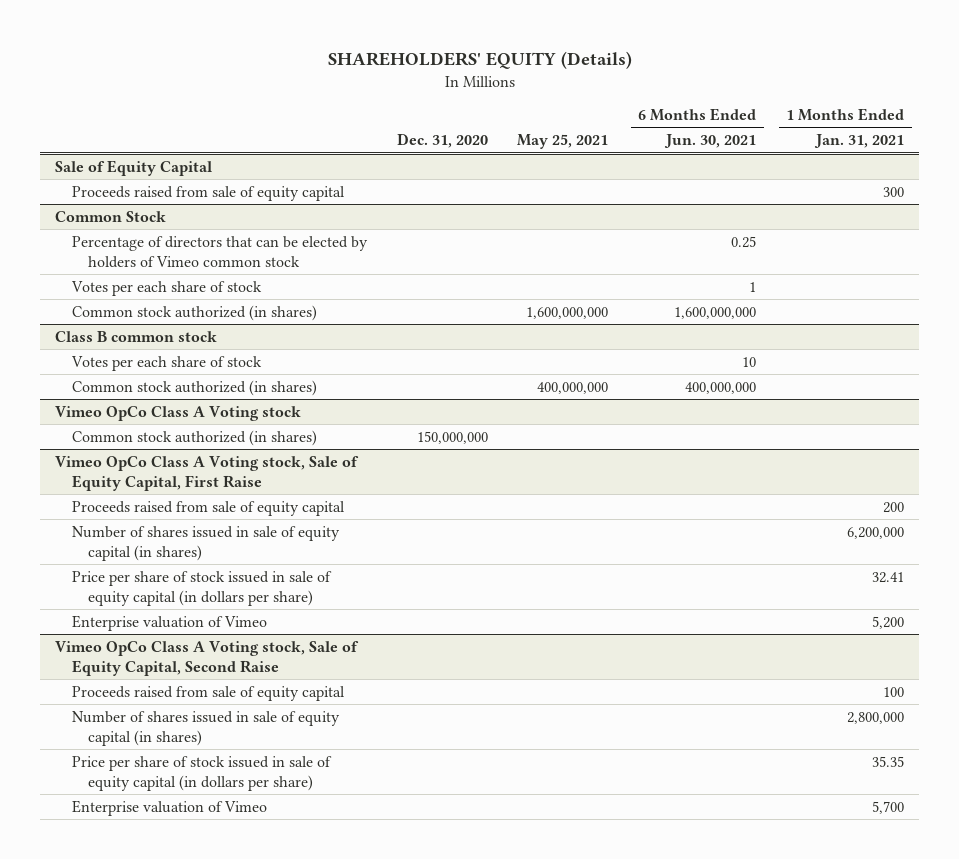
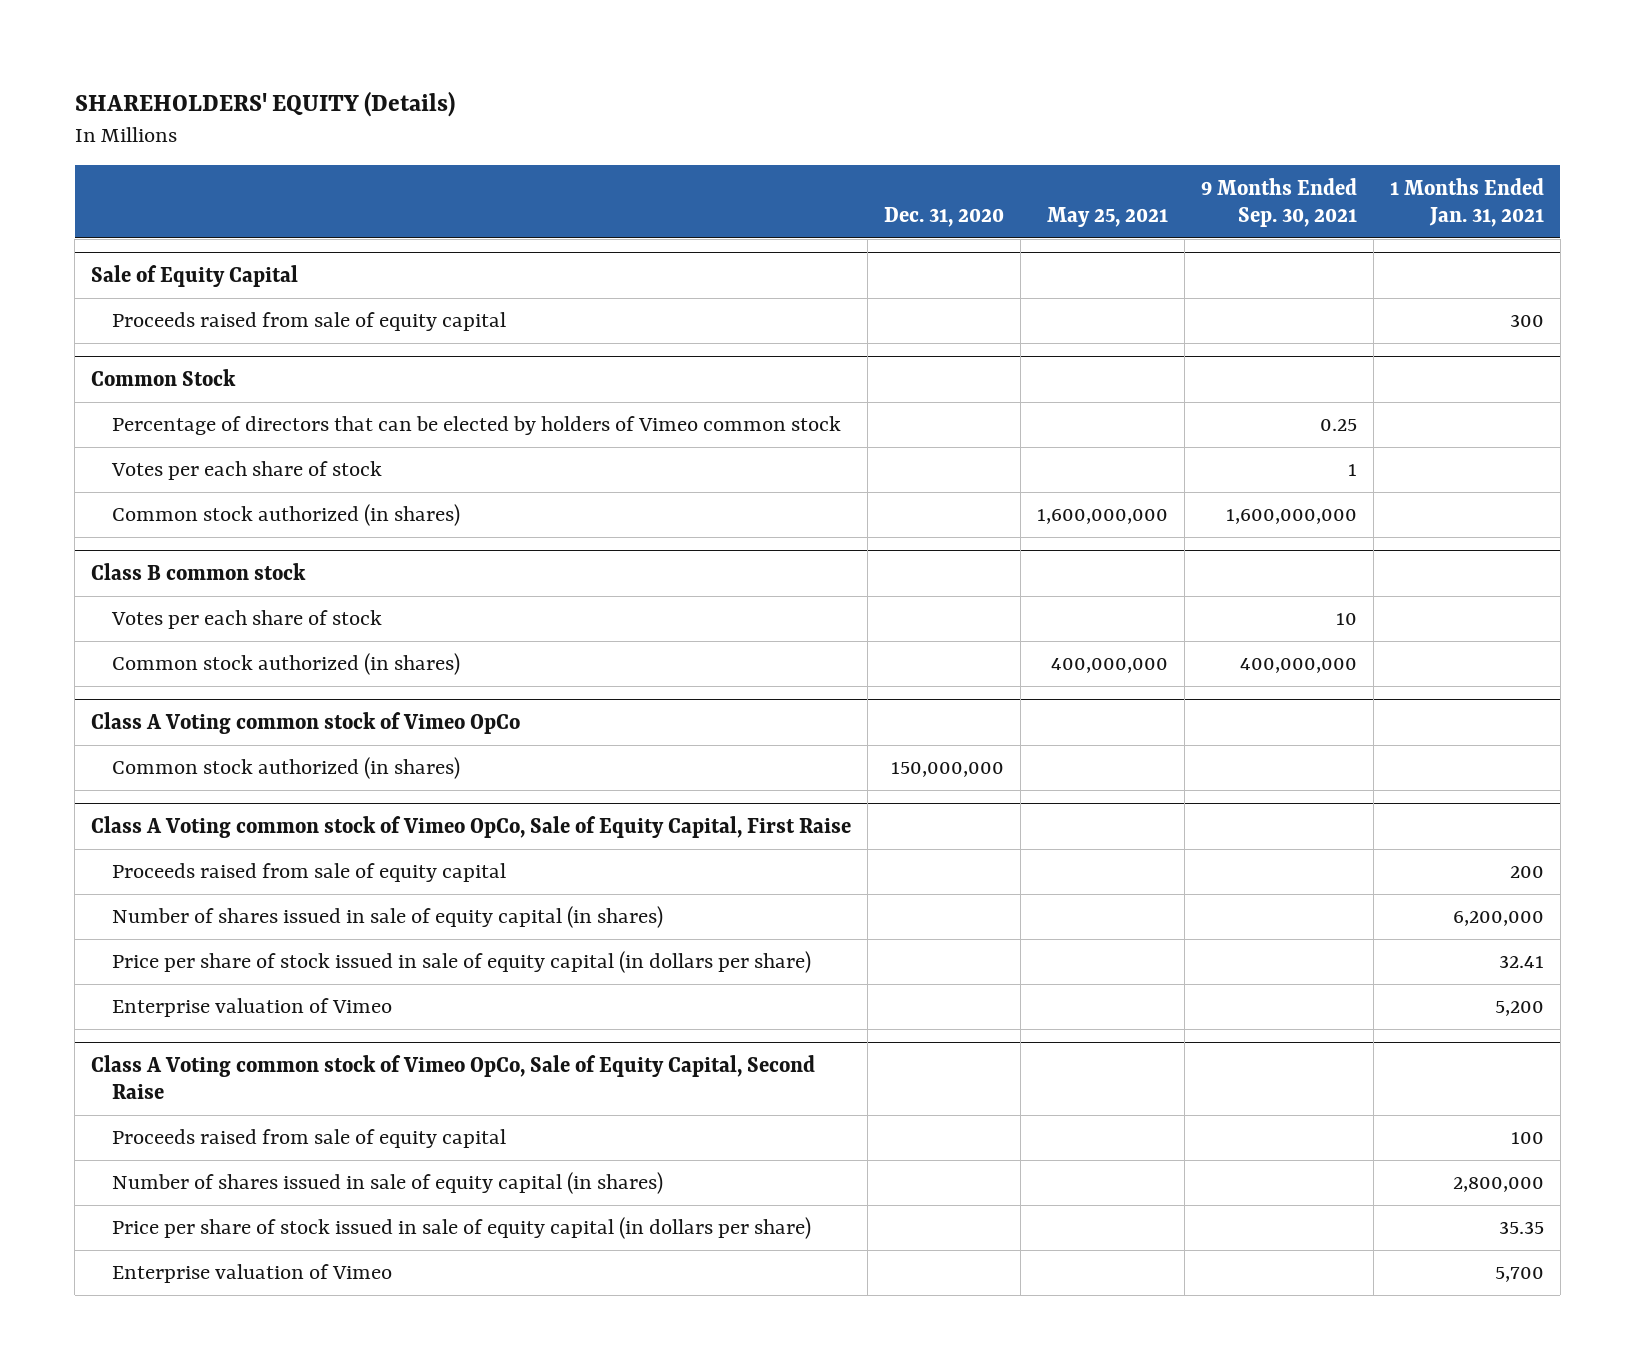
- | Dec. 31, 2020 | May 25, 2021 | 6 Months Ended Jun. 30, 2021 | 1 Months Ended Jan. 31, 2021
+ | Dec. 31, 2020 | May 25, 2021 | 9 Months Ended Sep. 30, 2021 | 1 Months Ended Jan. 31, 2021
- Vimeo OpCo Class A Voting stock
+ Class A Voting common stock of Vimeo OpCo
- Vimeo OpCo Class A Voting stock, Sale of Equity Capital, First Raise
+ Class A Voting common stock of Vimeo OpCo, Sale of Equity Capital, First Raise
- Vimeo OpCo Class A Voting stock, Sale of Equity Capital, Second Raise
+ Class A Voting common stock of Vimeo OpCo, Sale of Equity Capital, Second Raise

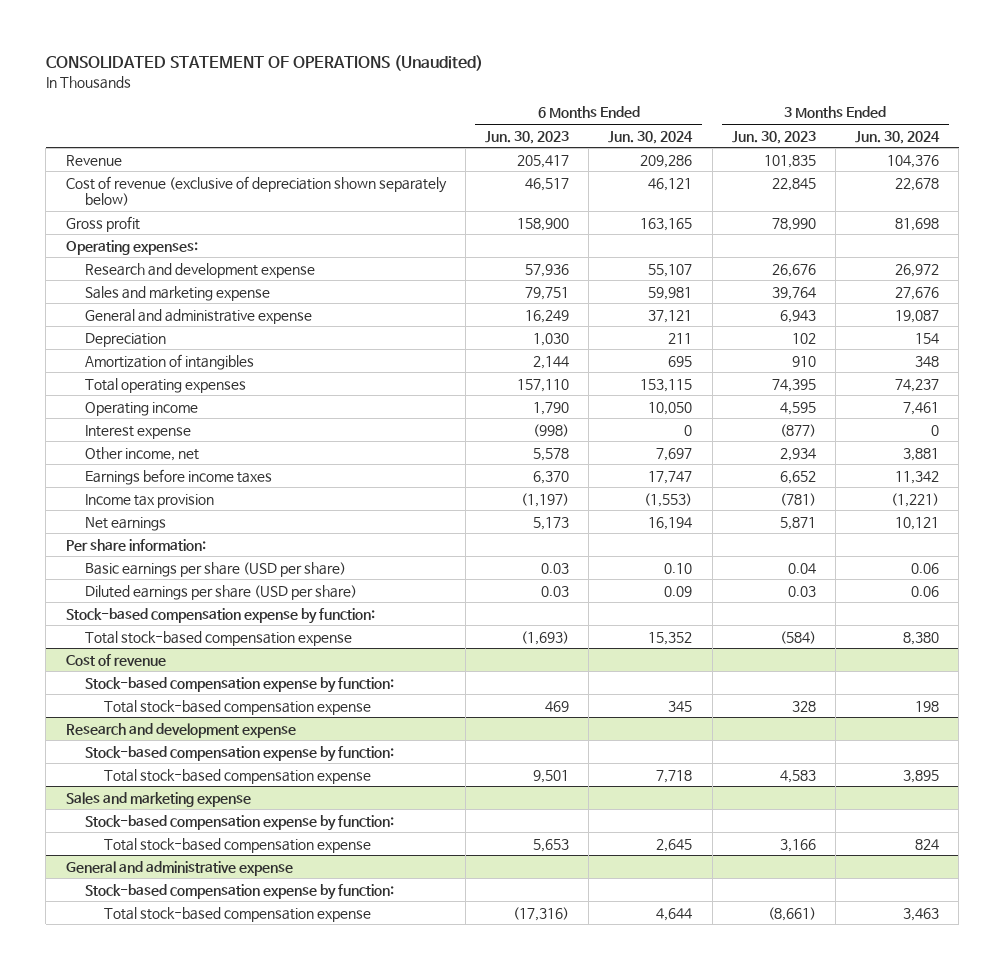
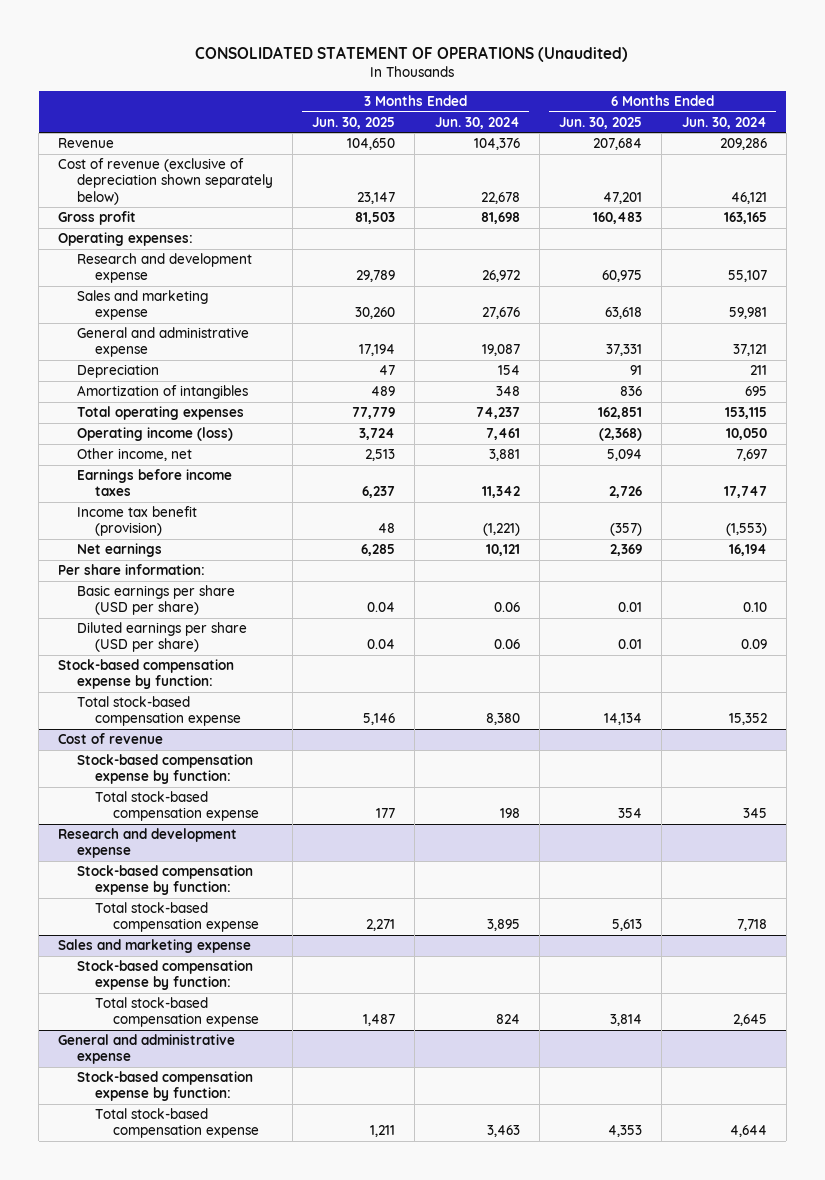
- | 6 Months Ended Jun. 30, 2023 | 6 Months Ended Jun. 30, 2024 | 3 Months Ended Jun. 30, 2023 | 3 Months Ended Jun. 30, 2024
+ | 3 Months Ended Jun. 30, 2025 | 3 Months Ended Jun. 30, 2024 | 6 Months Ended Jun. 30, 2025 | 6 Months Ended Jun. 30, 2024
- Operating income | 1,790 | 10,050 | 4,595 | 7,461
- Interest expense | (998) | 0 | (877) | 0
+ Operating income (loss) | 3,724 | 7,461 | (2,368) | 10,050
- Income tax provision | (1,197) | (1,553) | (781) | (1,221)
+ Income tax benefit (provision) | 48 | (1,221) | (357) | (1,553)

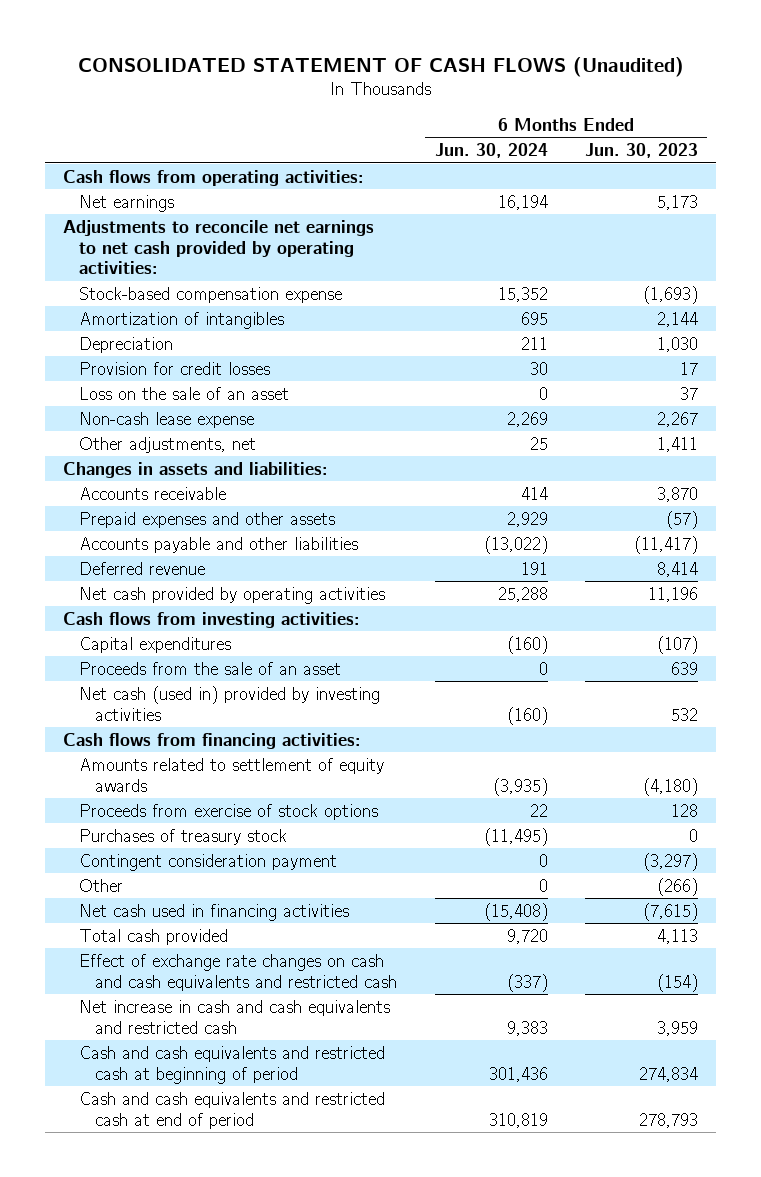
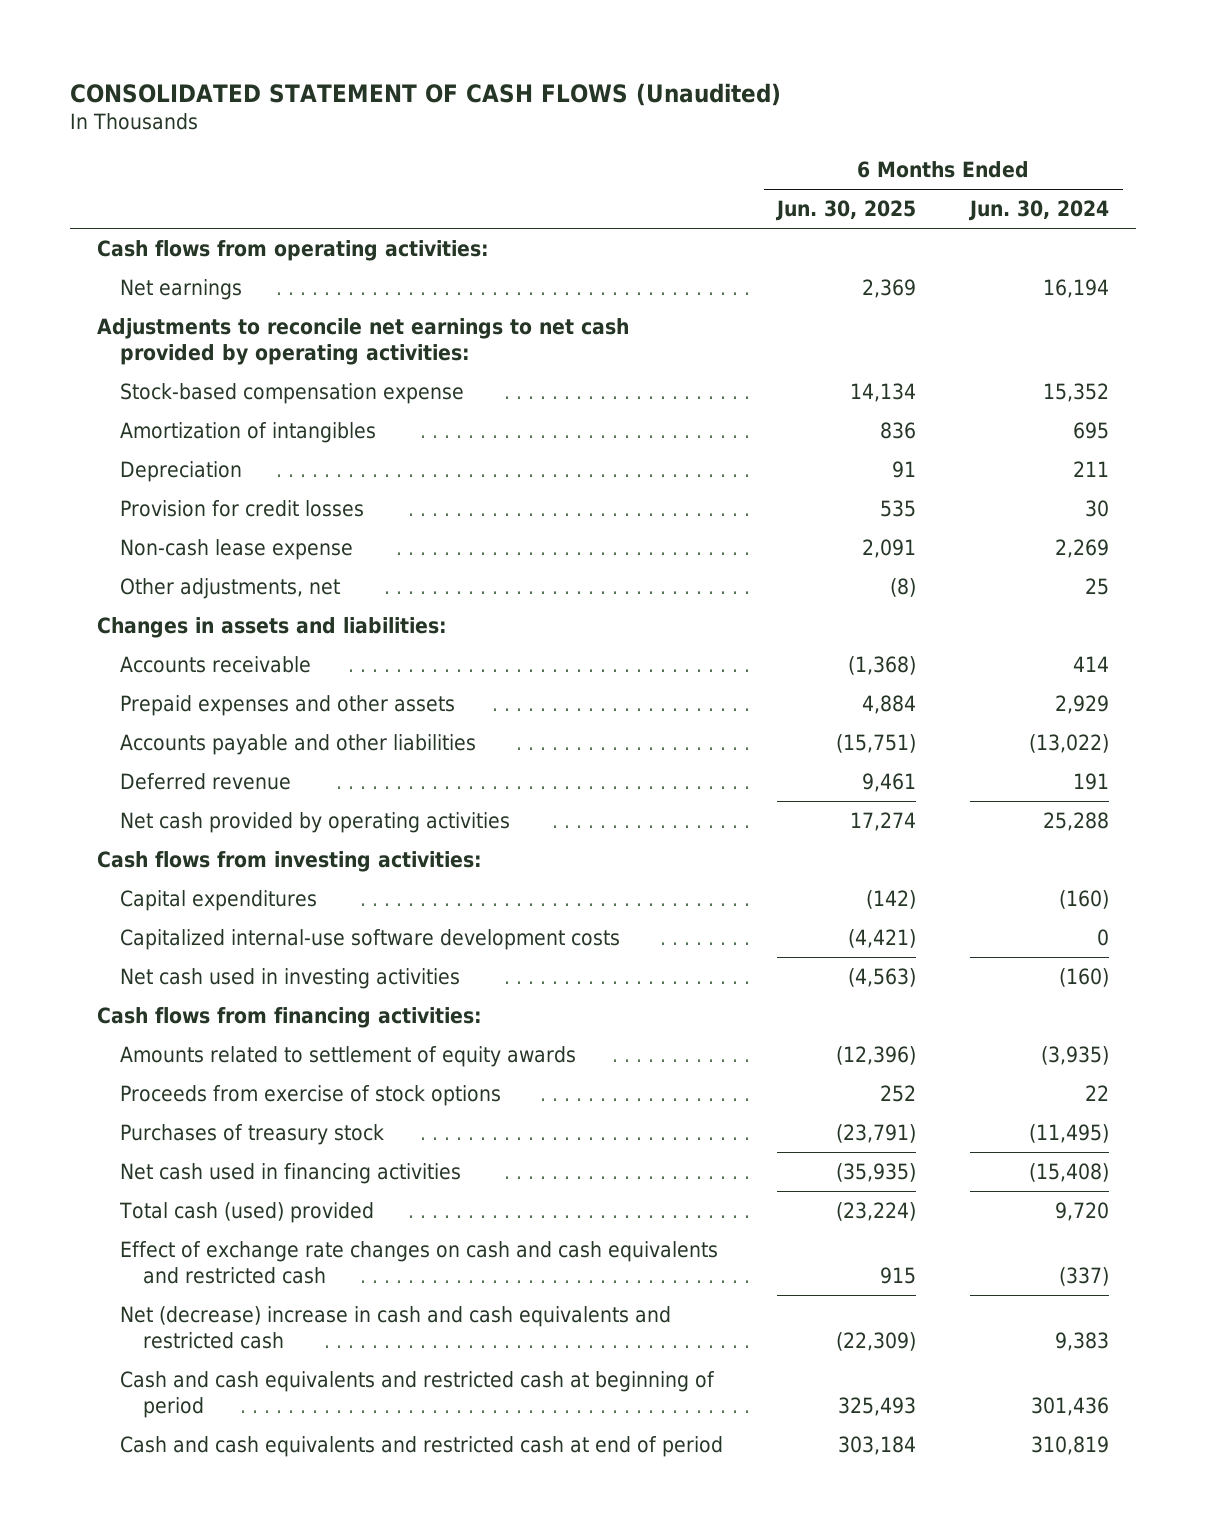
- | 6 Months Ended Jun. 30, 2024 | 6 Months Ended Jun. 30, 2023
+ | 6 Months Ended Jun. 30, 2025 | 6 Months Ended Jun. 30, 2024
- Loss on the sale of an asset | 0 | 37
- Proceeds from the sale of an asset | 0 | 639
- Net cash (used in) provided by investing activities | (160) | 532
+ Capitalized internal-use software development costs | (4,421) | 0
+ Net cash used in investing activities | (4,563) | (160)
- Contingent consideration payment | 0 | (3,297)
- Other | 0 | (266)
- Total cash provided | 9,720 | 4,113
+ Total cash (used) provided | (23,224) | 9,720
- Net increase in cash and cash equivalents and restricted cash | 9,383 | 3,959
+ Net (decrease) increase in cash and cash equivalents and restricted cash | (22,309) | 9,383

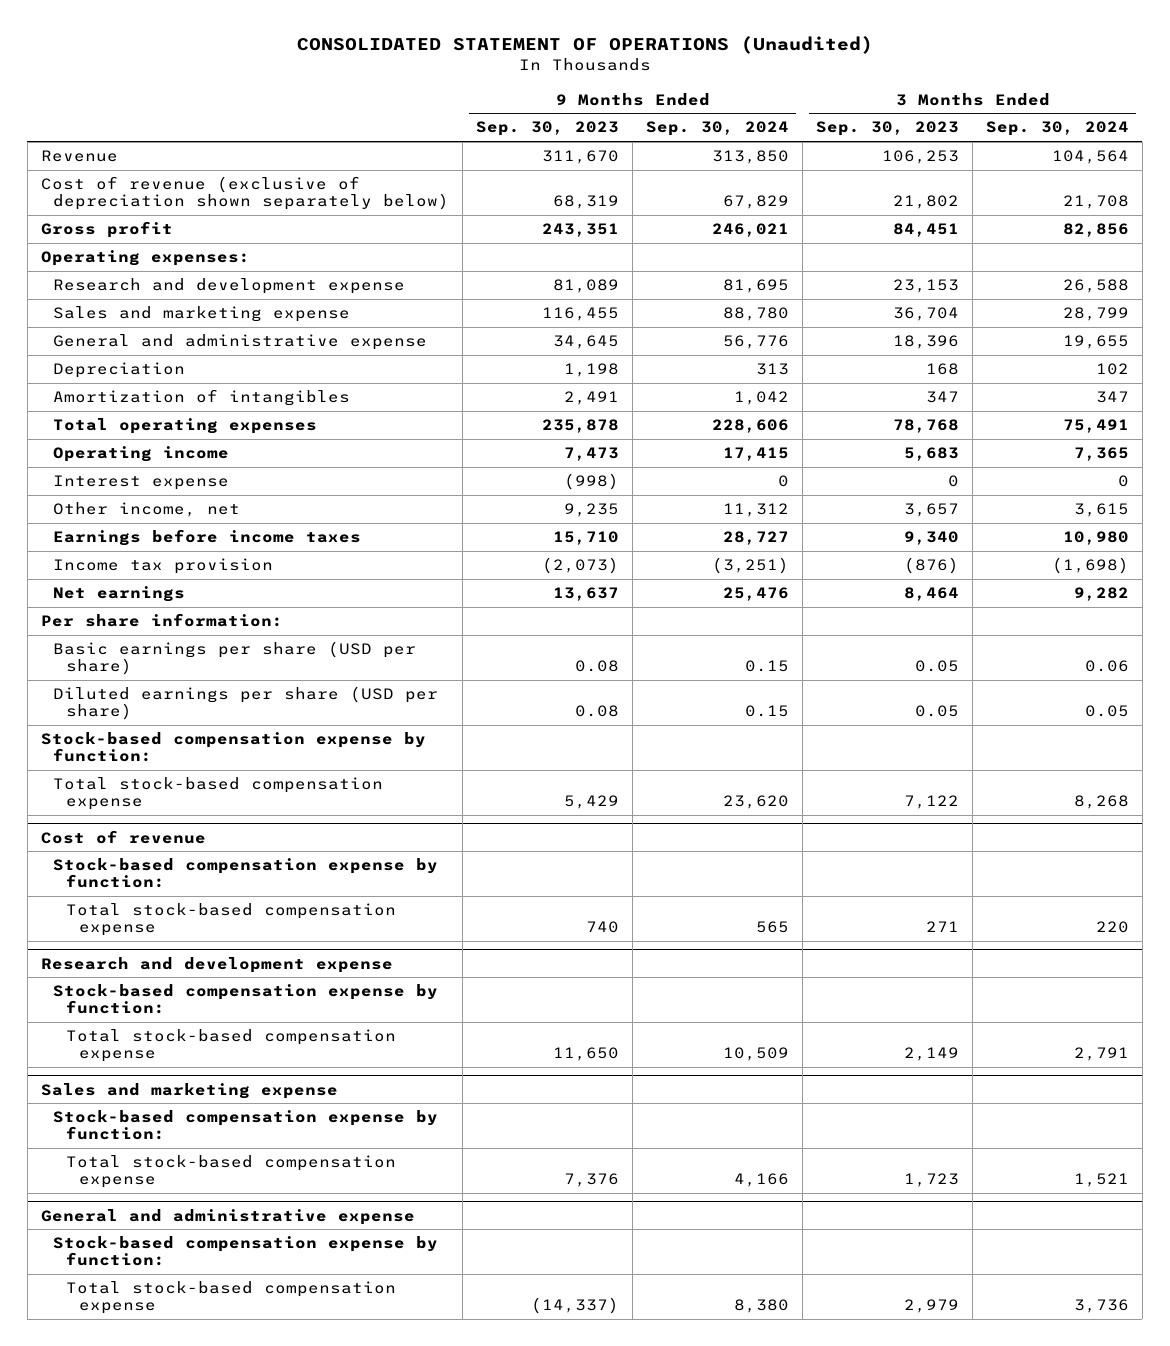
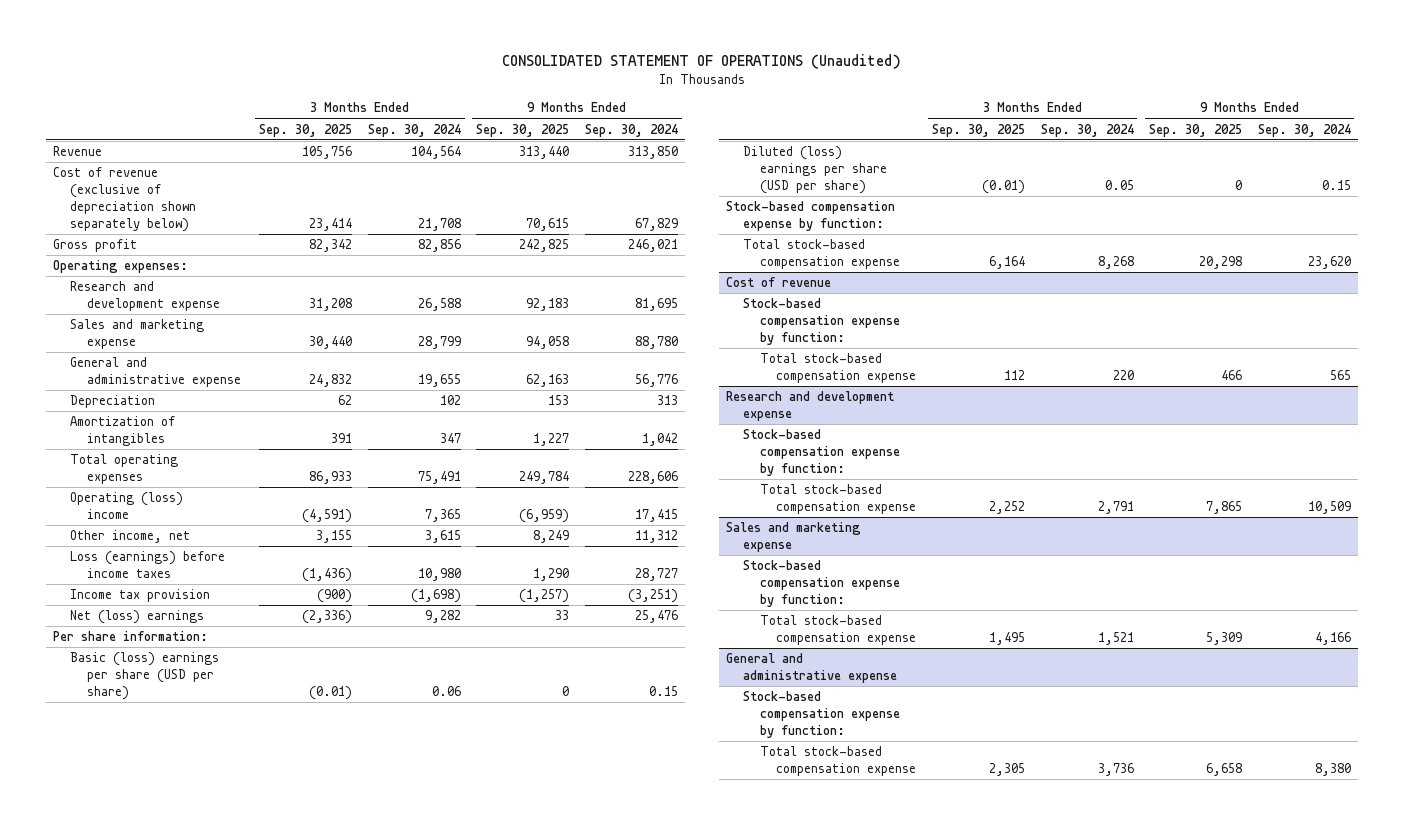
- | 9 Months Ended Sep. 30, 2023 | 9 Months Ended Sep. 30, 2024 | 3 Months Ended Sep. 30, 2023 | 3 Months Ended Sep. 30, 2024
+ | 3 Months Ended Sep. 30, 2025 | 3 Months Ended Sep. 30, 2024 | 9 Months Ended Sep. 30, 2025 | 9 Months Ended Sep. 30, 2024
- Operating income | 7,473 | 17,415 | 5,683 | 7,365
- Interest expense | (998) | 0 | 0 | 0
+ Operating (loss) income | (4,591) | 7,365 | (6,959) | 17,415
- Earnings before income taxes | 15,710 | 28,727 | 9,340 | 10,980
+ Loss (earnings) before income taxes | (1,436) | 10,980 | 1,290 | 28,727
- Net earnings | 13,637 | 25,476 | 8,464 | 9,282
+ Net (loss) earnings | (2,336) | 9,282 | 33 | 25,476
- Basic earnings per share (USD per share) | 0.08 | 0.15 | 0.05 | 0.06
- Diluted earnings per share (USD per share) | 0.08 | 0.15 | 0.05 | 0.05
+ Basic (loss) earnings per share (USD per share) | (0.01) | 0.06 | 0 | 0.15
+ Diluted (loss) earnings per share (USD per share) | (0.01) | 0.05 | 0 | 0.15

